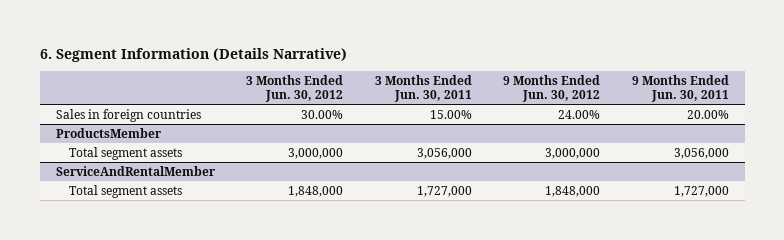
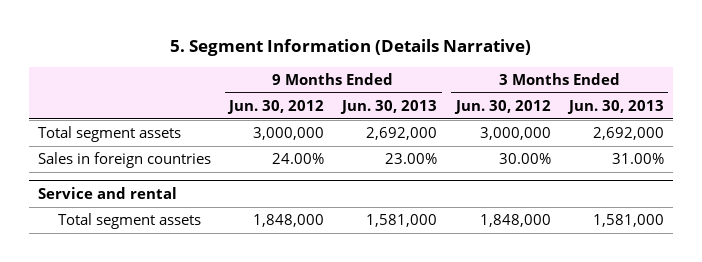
- 6. Segment Information (Details Narrative)
+ 5. Segment Information (Details Narrative)
- | 3 Months Ended Jun. 30, 2012 | 3 Months Ended Jun. 30, 2011 | 9 Months Ended Jun. 30, 2012 | 9 Months Ended Jun. 30, 2011
+ | 9 Months Ended Jun. 30, 2012 | 9 Months Ended Jun. 30, 2013 | 3 Months Ended Jun. 30, 2012 | 3 Months Ended Jun. 30, 2013
- ProductsMember
- ServiceAndRentalMember
moved down: Sales in foreign countries | 24.00% | 23.00% | 30.00% | 31.00%
+ Service and rental

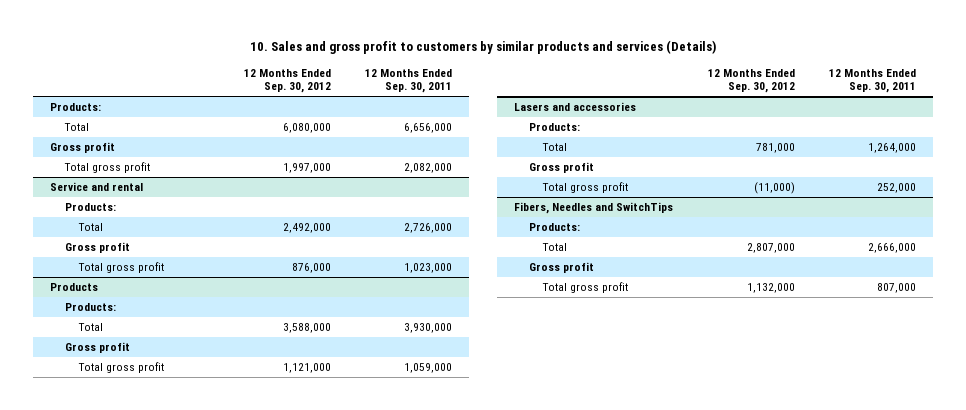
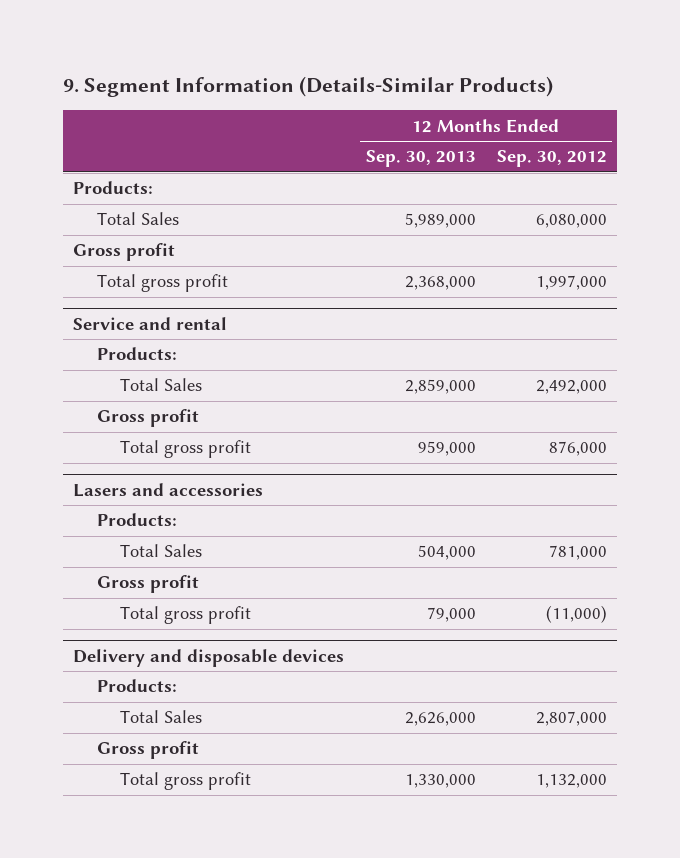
- 10. Sales and gross profit to customers by similar products and services (Details)
+ 9. Segment Information (Details-Similar Products)
- | 12 Months Ended Sep. 30, 2012 | 12 Months Ended Sep. 30, 2011
+ | 12 Months Ended Sep. 30, 2013 | 12 Months Ended Sep. 30, 2012
- Total | 6,080,000 | 6,656,000
+ Total Sales | 5,989,000 | 6,080,000
@ Service and rental
- Total | 2,492,000 | 2,726,000
+ Total Sales | 2,859,000 | 2,492,000
- Products
- Products:
- Total | 3,588,000 | 3,930,000
- Gross profit
- Total gross profit | 1,121,000 | 1,059,000
@ Lasers and accessories
- Total | 781,000 | 1,264,000
+ Total Sales | 504,000 | 781,000
- Fibers, Needles and SwitchTips
+ Delivery and disposable devices
- Total | 2,807,000 | 2,666,000
+ Total Sales | 2,626,000 | 2,807,000

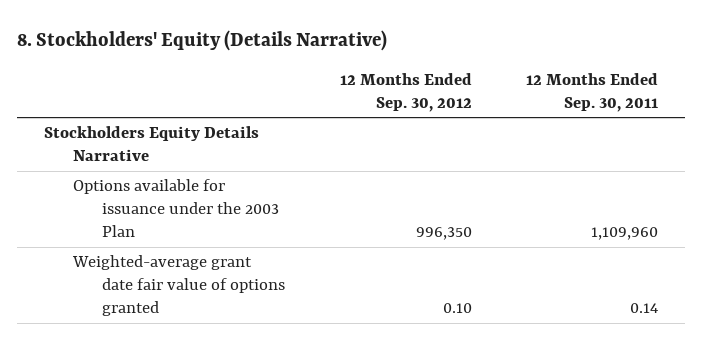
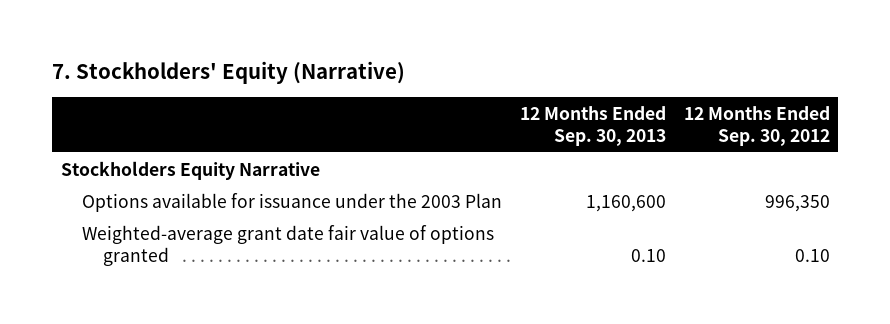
- 8. Stockholders' Equity (Details Narrative)
+ 7. Stockholders' Equity (Narrative)
- | 12 Months Ended Sep. 30, 2012 | 12 Months Ended Sep. 30, 2011
+ | 12 Months Ended Sep. 30, 2013 | 12 Months Ended Sep. 30, 2012
- Stockholders Equity Details Narrative
+ Stockholders Equity Narrative

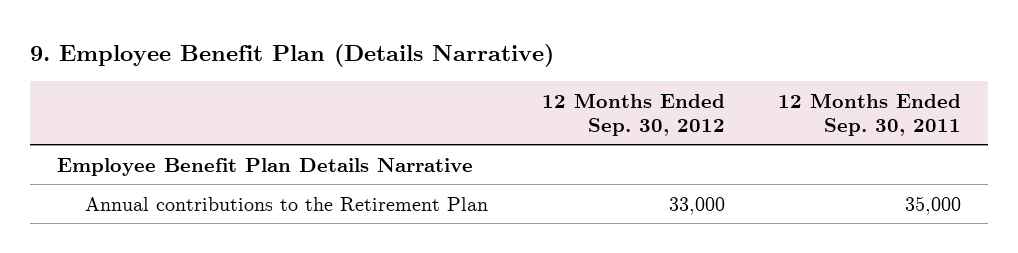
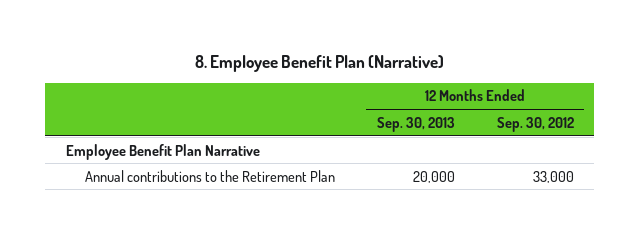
- 9. Employee Benefit Plan (Details Narrative)
+ 8. Employee Benefit Plan (Narrative)
- | 12 Months Ended Sep. 30, 2012 | 12 Months Ended Sep. 30, 2011
+ | 12 Months Ended Sep. 30, 2013 | 12 Months Ended Sep. 30, 2012
- Employee Benefit Plan Details Narrative
+ Employee Benefit Plan Narrative

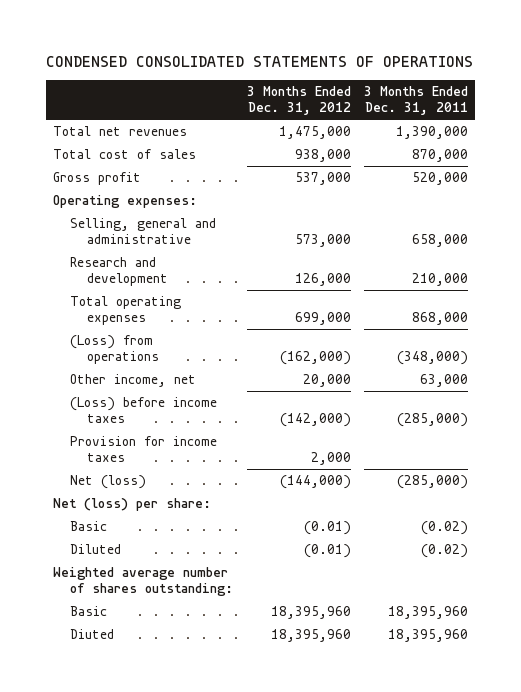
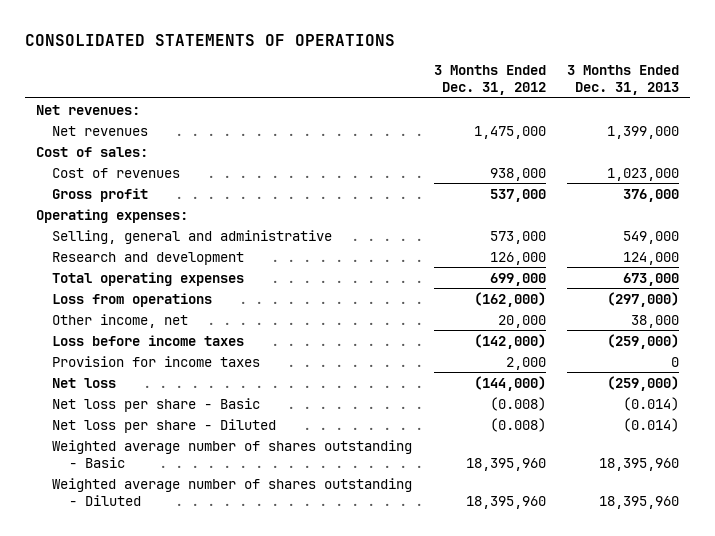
- CONDENSED CONSOLIDATED STATEMENTS OF OPERATIONS
+ CONSOLIDATED STATEMENTS OF OPERATIONS
- | 3 Months Ended Dec. 31, 2012 | 3 Months Ended Dec. 31, 2011
+ | 3 Months Ended Dec. 31, 2012 | 3 Months Ended Dec. 31, 2013
- Total net revenues | 1,475,000 | 1,390,000
- Total cost of sales | 938,000 | 870,000
+ Net revenues:
+ Net revenues | 1,475,000 | 1,399,000
+ Cost of sales:
+ Cost of revenues | 938,000 | 1,023,000
- (Loss) from operations | (162,000) | (348,000)
+ Loss from operations | (162,000) | (297,000)
- (Loss) before income taxes | (142,000) | (285,000)
+ Loss before income taxes | (142,000) | (259,000)
- Net (loss) | (144,000) | (285,000)
- Net (loss) per share:
- Basic | (0.01) | (0.02)
- Diluted | (0.01) | (0.02)
- Weighted average number of shares outstanding:
- Basic | 18,395,960 | 18,395,960
- Diuted | 18,395,960 | 18,395,960
+ Net loss | (144,000) | (259,000)
+ Net loss per share - Basic | (0.008) | (0.014)
+ Net loss per share - Diluted | (0.008) | (0.014)
+ Weighted average number of shares outstanding - Basic | 18,395,960 | 18,395,960
+ Weighted average number of shares outstanding - Diluted | 18,395,960 | 18,395,960

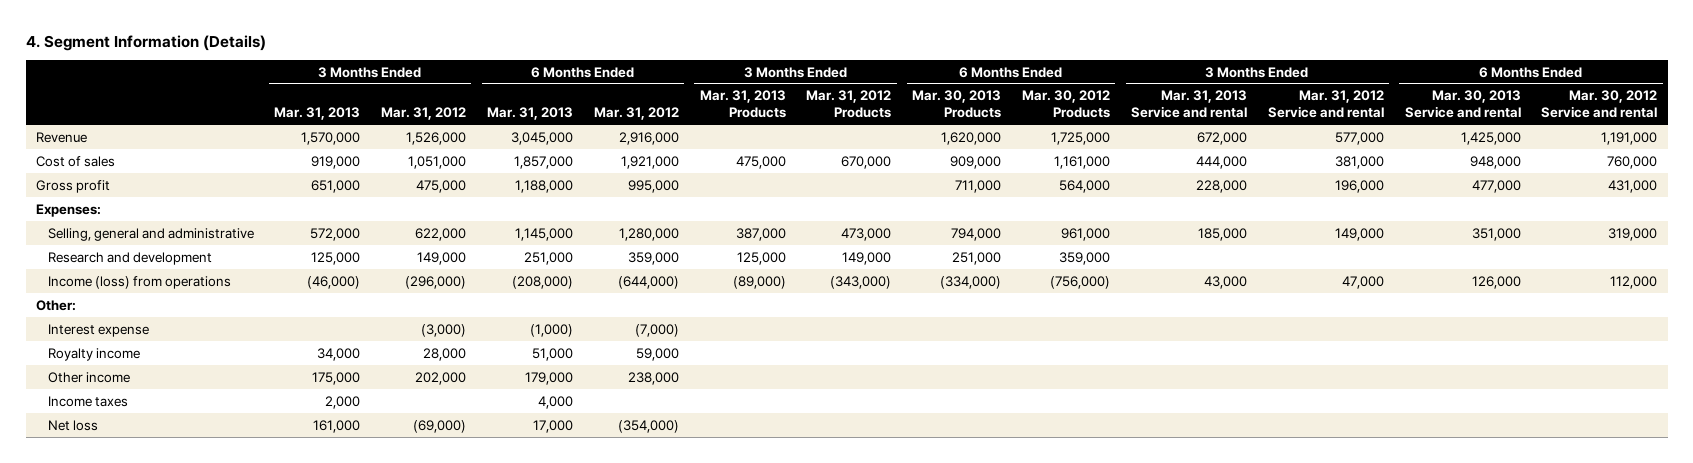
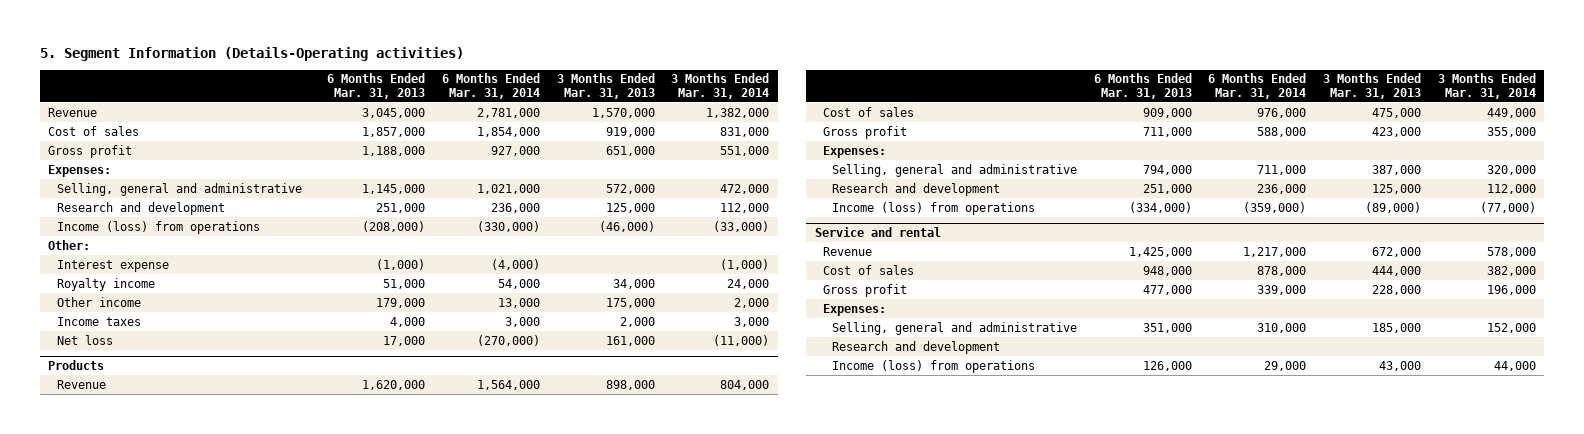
- 4. Segment Information (Details)
+ 5. Segment Information (Details-Operating activities)
- | 3 Months Ended Mar. 31, 2013 | 3 Months Ended Mar. 31, 2012 | 6 Months Ended Mar. 31, 2013 | 6 Months Ended Mar. 31, 2012 | 3 Months Ended Mar. 31, 2013 Products | 3 Months Ended Mar. 31, 2012 Products | 6 Months Ended Mar. 30, 2013 Products | 6 Months Ended Mar. 30, 2012 Products | 3 Months Ended Mar. 31, 2013 Service and rental | 3 Months Ended Mar. 31, 2012 Service and rental | 6 Months Ended Mar. 30, 2013 Service and rental | 6 Months Ended Mar. 30, 2012 Service and rental
+ | 6 Months Ended Mar. 31, 2013 | 6 Months Ended Mar. 31, 2014 | 3 Months Ended Mar. 31, 2013 | 3 Months Ended Mar. 31, 2014
+ Products
+ Revenue | 1,620,000 | 1,564,000 | 898,000 | 804,000
+ Cost of sales | 909,000 | 976,000 | 475,000 | 449,000
+ Gross profit | 711,000 | 588,000 | 423,000 | 355,000
+ Expenses:
+ Selling, general and administrative | 794,000 | 711,000 | 387,000 | 320,000
+ Research and development | 251,000 | 236,000 | 125,000 | 112,000
+ Income (loss) from operations | (334,000) | (359,000) | (89,000) | (77,000)
+ Service and rental
+ Revenue | 1,425,000 | 1,217,000 | 672,000 | 578,000
+ Cost of sales | 948,000 | 878,000 | 444,000 | 382,000
+ Gross profit | 477,000 | 339,000 | 228,000 | 196,000
+ Expenses:
+ Selling, general and administrative | 351,000 | 310,000 | 185,000 | 152,000
+ Research and development
+ Income (loss) from operations | 126,000 | 29,000 | 43,000 | 44,000

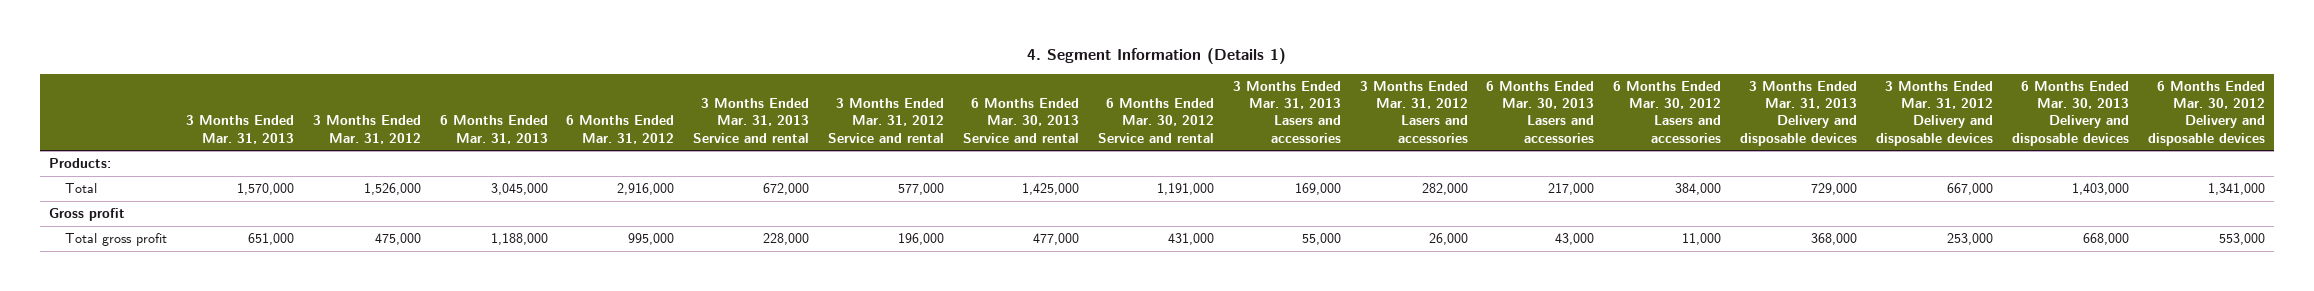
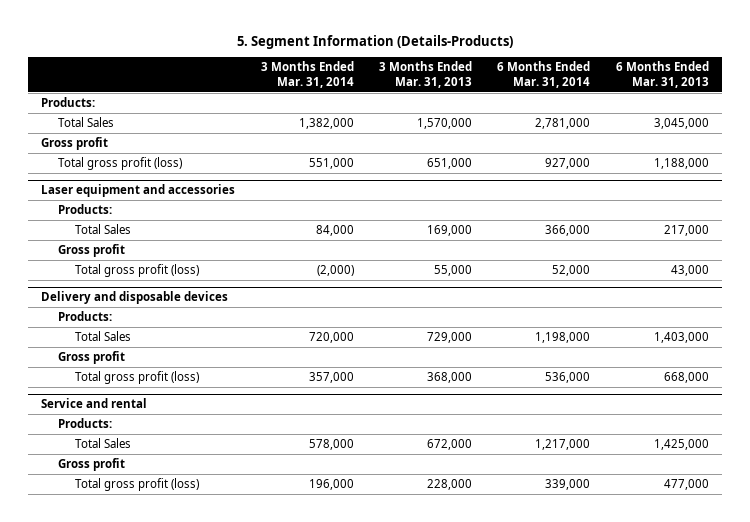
- 4. Segment Information (Details 1)
+ 5. Segment Information (Details-Products)
- | 3 Months Ended Mar. 31, 2013 | 3 Months Ended Mar. 31, 2012 | 6 Months Ended Mar. 31, 2013 | 6 Months Ended Mar. 31, 2012 | 3 Months Ended Mar. 31, 2013 Service and rental | 3 Months Ended Mar. 31, 2012 Service and rental | 6 Months Ended Mar. 30, 2013 Service and rental | 6 Months Ended Mar. 30, 2012 Service and rental | 3 Months Ended Mar. 31, 2013 Lasers and accessories | 3 Months Ended Mar. 31, 2012 Lasers and accessories | 6 Months Ended Mar. 30, 2013 Lasers and accessories | 6 Months Ended Mar. 30, 2012 Lasers and accessories | 3 Months Ended Mar. 31, 2013 Delivery and disposable devices | 3 Months Ended Mar. 31, 2012 Delivery and disposable devices | 6 Months Ended Mar. 30, 2013 Delivery and disposable devices | 6 Months Ended Mar. 30, 2012 Delivery and disposable devices
+ | 3 Months Ended Mar. 31, 2014 | 3 Months Ended Mar. 31, 2013 | 6 Months Ended Mar. 31, 2014 | 6 Months Ended Mar. 31, 2013
- Total | 1,570,000 | 1,526,000 | 3,045,000 | 2,916,000 | 672,000 | 577,000 | 1,425,000 | 1,191,000 | 169,000 | 282,000 | 217,000 | 384,000 | 729,000 | 667,000 | 1,403,000 | 1,341,000
+ Total Sales | 1,382,000 | 1,570,000 | 2,781,000 | 3,045,000
- Total gross profit | 651,000 | 475,000 | 1,188,000 | 995,000 | 228,000 | 196,000 | 477,000 | 431,000 | 55,000 | 26,000 | 43,000 | 11,000 | 368,000 | 253,000 | 668,000 | 553,000
+ Total gross profit (loss) | 551,000 | 651,000 | 927,000 | 1,188,000
+ Laser equipment and accessories
+ Products:
+ Total Sales | 84,000 | 169,000 | 366,000 | 217,000
+ Gross profit
+ Total gross profit (loss) | (2,000) | 55,000 | 52,000 | 43,000
+ Delivery and disposable devices
+ Products:
+ Total Sales | 720,000 | 729,000 | 1,198,000 | 1,403,000
+ Gross profit
+ Total gross profit (loss) | 357,000 | 368,000 | 536,000 | 668,000
+ Service and rental
+ Products:
+ Total Sales | 578,000 | 672,000 | 1,217,000 | 1,425,000
+ Gross profit
+ Total gross profit (loss) | 196,000 | 228,000 | 339,000 | 477,000

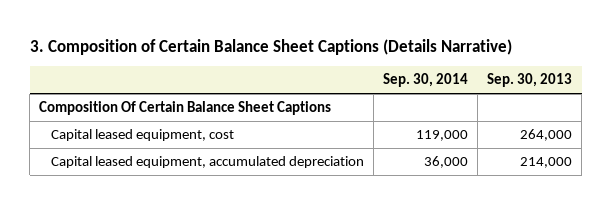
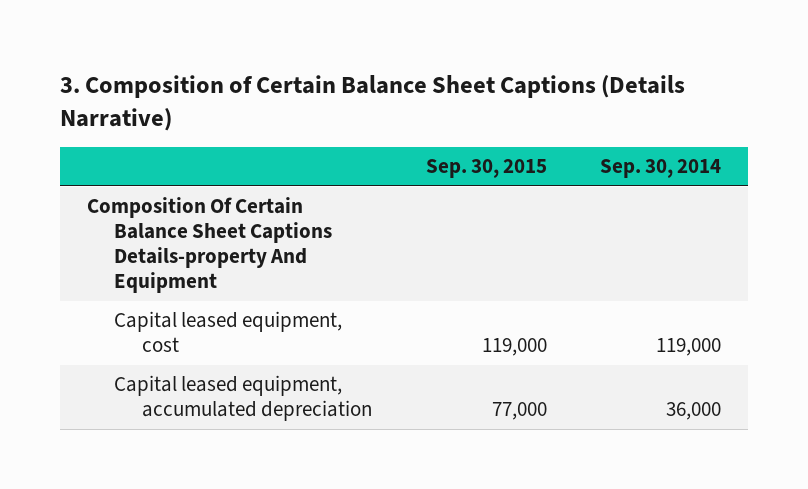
- | Sep. 30, 2014 | Sep. 30, 2013
+ | Sep. 30, 2015 | Sep. 30, 2014
- Composition Of Certain Balance Sheet Captions
+ Composition Of Certain Balance Sheet Captions Details-property And Equipment

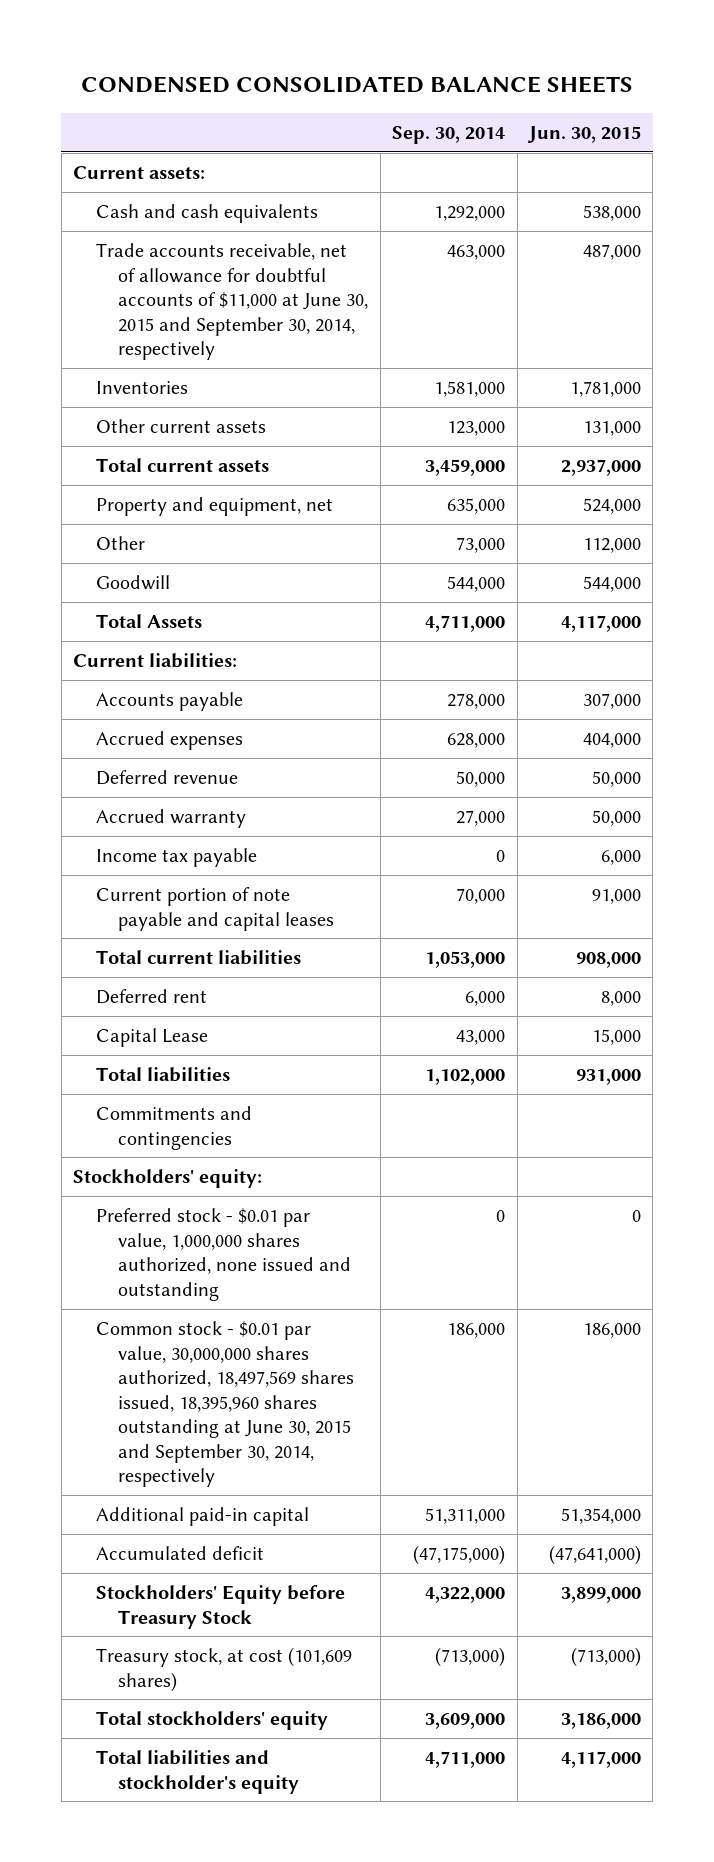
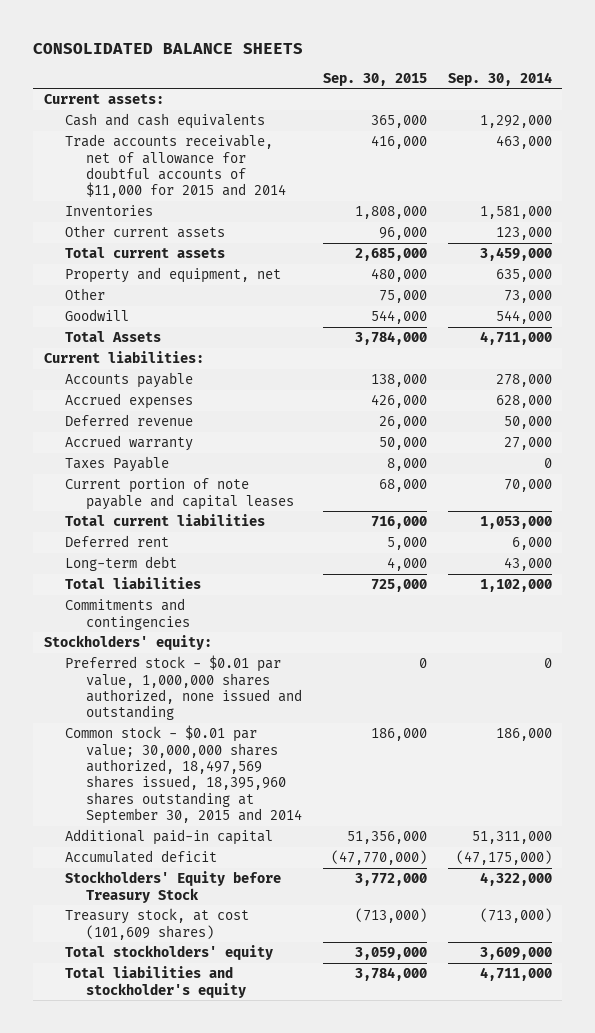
- CONDENSED CONSOLIDATED BALANCE SHEETS
+ CONSOLIDATED BALANCE SHEETS
- | Sep. 30, 2014 | Jun. 30, 2015
+ | Sep. 30, 2015 | Sep. 30, 2014
- Trade accounts receivable, net of allowance for doubtful accounts of $11,000 at June 30, 2015 and September 30, 2014, respectively | 463,000 | 487,000
+ Trade accounts receivable, net of allowance for doubtful accounts of $11,000 for 2015 and 2014 | 416,000 | 463,000
- Income tax payable | 0 | 6,000
+ Taxes Payable | 8,000 | 0
- Capital Lease | 43,000 | 15,000
+ Long-term debt | 4,000 | 43,000
- Common stock - $0.01 par value, 30,000,000 shares authorized, 18,497,569 shares issued, 18,395,960 shares outstanding at June 30, 2015 and September 30, 2014, respectively | 186,000 | 186,000
+ Common stock - $0.01 par value; 30,000,000 shares authorized, 18,497,569 shares issued, 18,395,960 shares outstanding at September 30, 2015 and 2014 | 186,000 | 186,000

